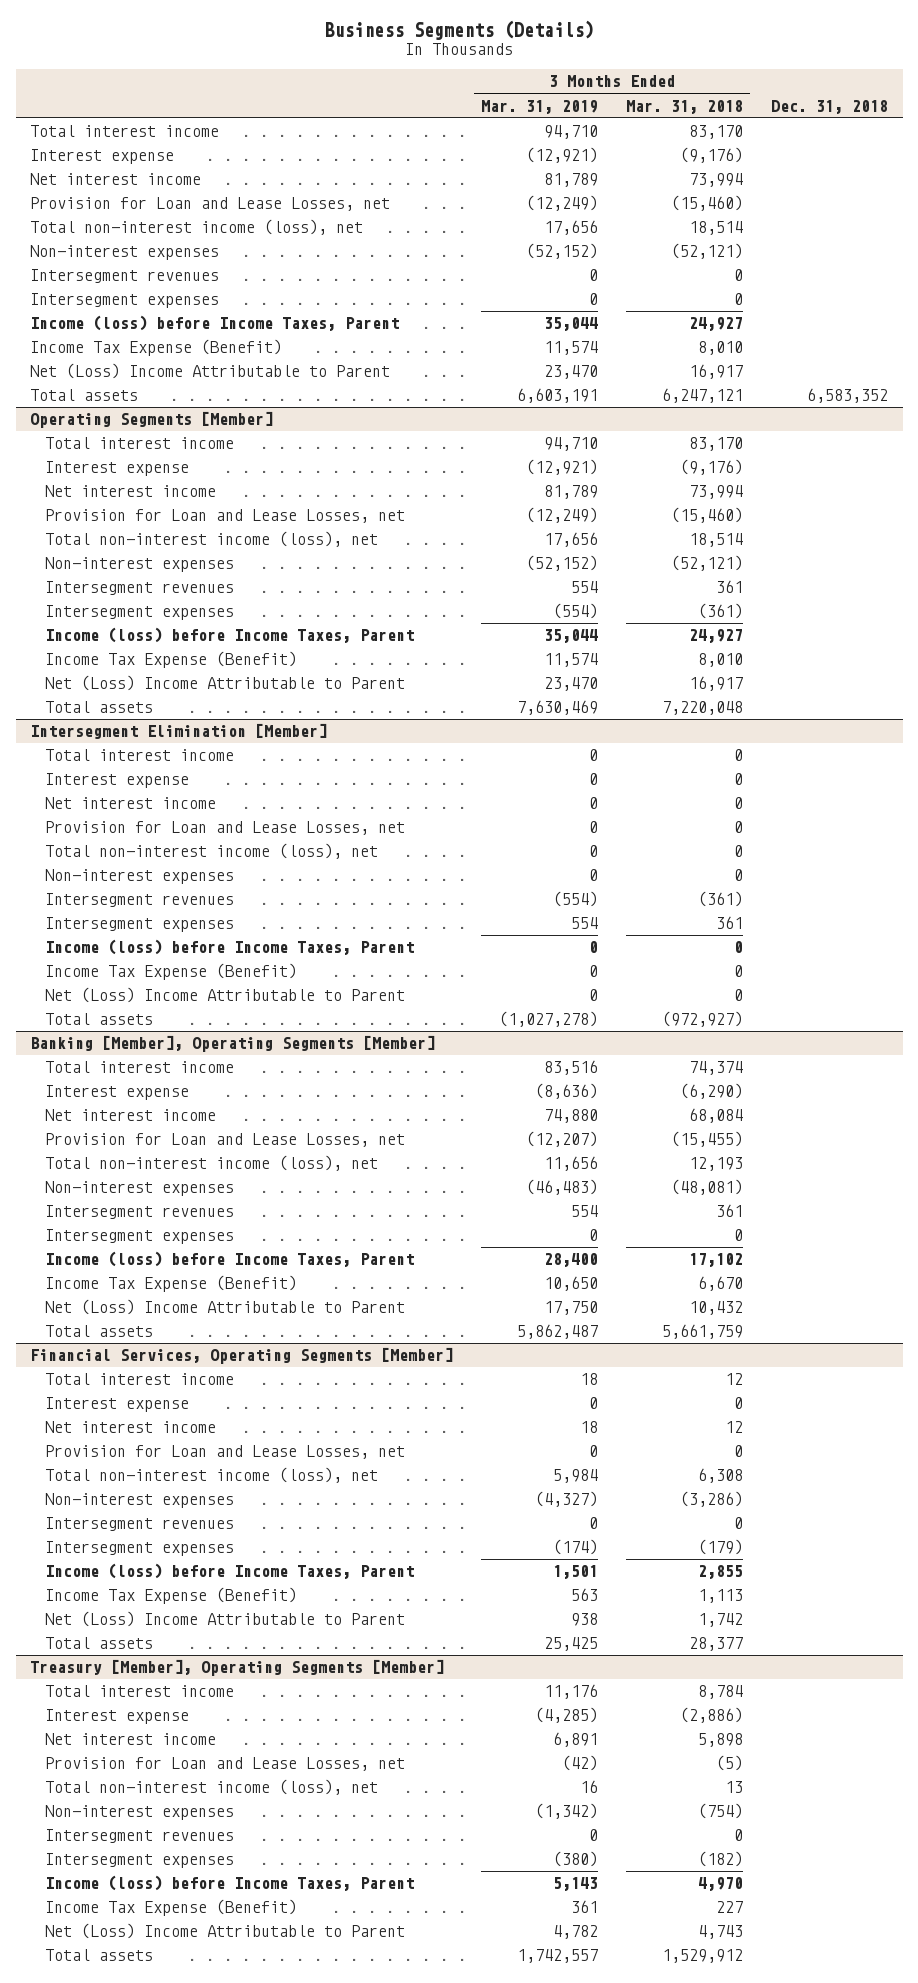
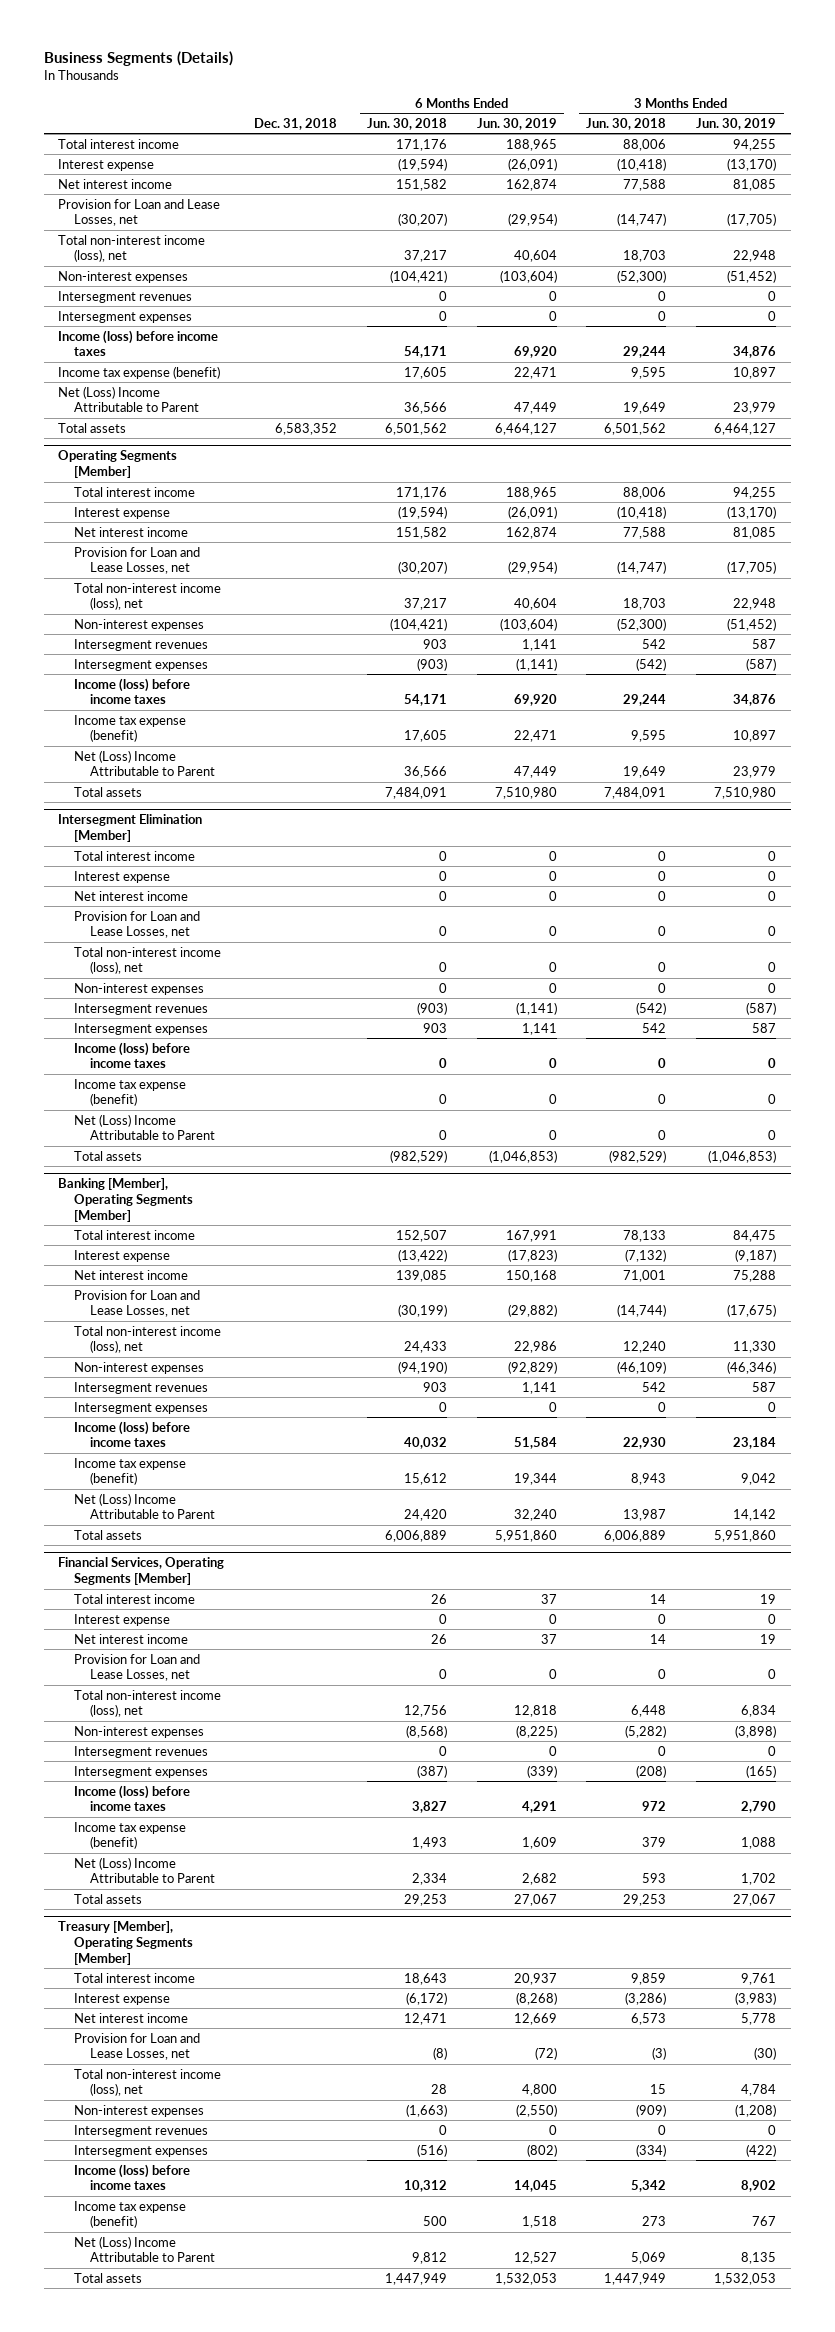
- | 3 Months Ended Mar. 31, 2019 | 3 Months Ended Mar. 31, 2018 | Dec. 31, 2018
+ | Dec. 31, 2018 | 6 Months Ended Jun. 30, 2018 | 6 Months Ended Jun. 30, 2019 | 3 Months Ended Jun. 30, 2018 | 3 Months Ended Jun. 30, 2019
- Income (loss) before Income Taxes, Parent | 35,044 | 24,927 |
- Income Tax Expense (Benefit) | 11,574 | 8,010 |
+ Income (loss) before income taxes | | 54,171 | 69,920 | 29,244 | 34,876
+ Income tax expense (benefit) | | 17,605 | 22,471 | 9,595 | 10,897
@ Operating Segments [Member]
- Income (loss) before Income Taxes, Parent | 35,044 | 24,927 |
- Income Tax Expense (Benefit) | 11,574 | 8,010 |
+ Income (loss) before income taxes | | 54,171 | 69,920 | 29,244 | 34,876
+ Income tax expense (benefit) | | 17,605 | 22,471 | 9,595 | 10,897
@ Intersegment Elimination [Member]
- Income (loss) before Income Taxes, Parent | 0 | 0 |
- Income Tax Expense (Benefit) | 0 | 0 |
+ Income (loss) before income taxes | | 0 | 0 | 0 | 0
+ Income tax expense (benefit) | | 0 | 0 | 0 | 0
@ Banking [Member], Operating Segments [Member]
- Income (loss) before Income Taxes, Parent | 28,400 | 17,102 |
- Income Tax Expense (Benefit) | 10,650 | 6,670 |
+ Income (loss) before income taxes | | 40,032 | 51,584 | 22,930 | 23,184
+ Income tax expense (benefit) | | 15,612 | 19,344 | 8,943 | 9,042
@ Financial Services, Operating Segments [Member]
- Income (loss) before Income Taxes, Parent | 1,501 | 2,855 |
- Income Tax Expense (Benefit) | 563 | 1,113 |
+ Income (loss) before income taxes | | 3,827 | 4,291 | 972 | 2,790
+ Income tax expense (benefit) | | 1,493 | 1,609 | 379 | 1,088
@ Treasury [Member], Operating Segments [Member]
- Income (loss) before Income Taxes, Parent | 5,143 | 4,970 |
- Income Tax Expense (Benefit) | 361 | 227 |
+ Income (loss) before income taxes | | 10,312 | 14,045 | 5,342 | 8,902
+ Income tax expense (benefit) | | 500 | 1,518 | 273 | 767

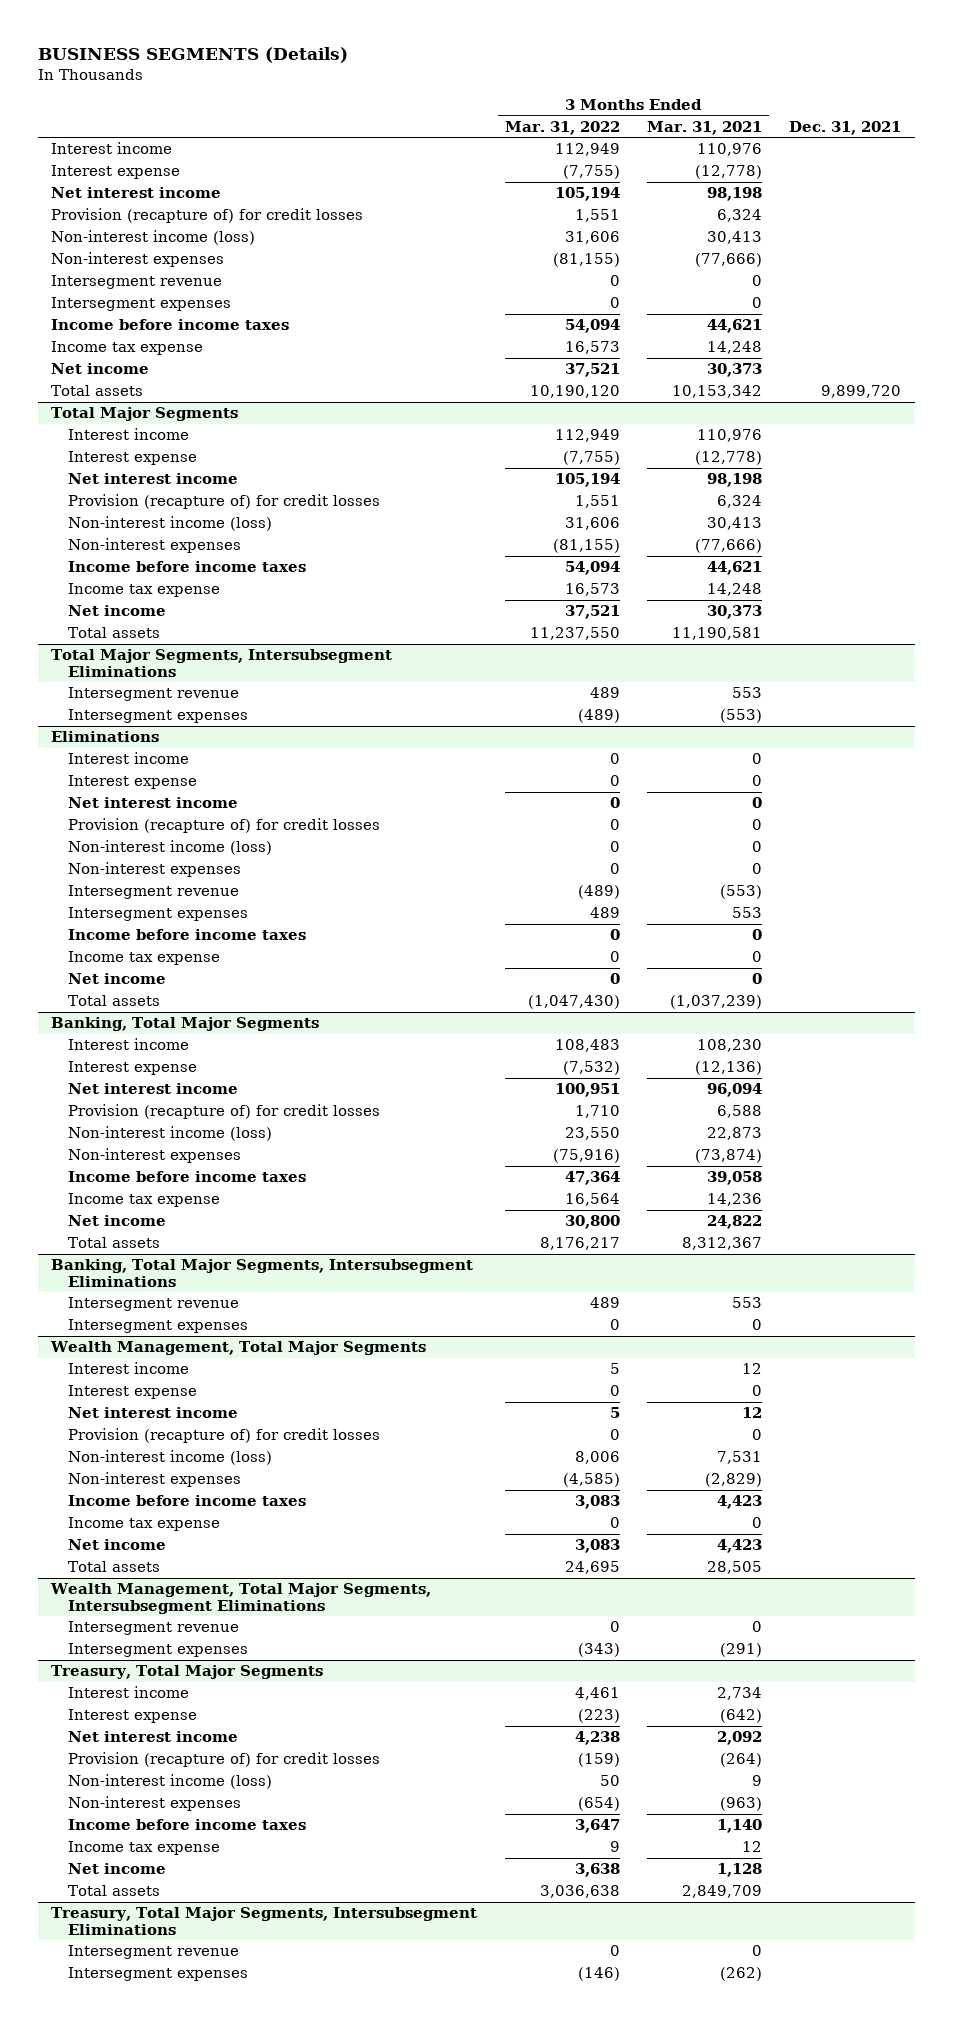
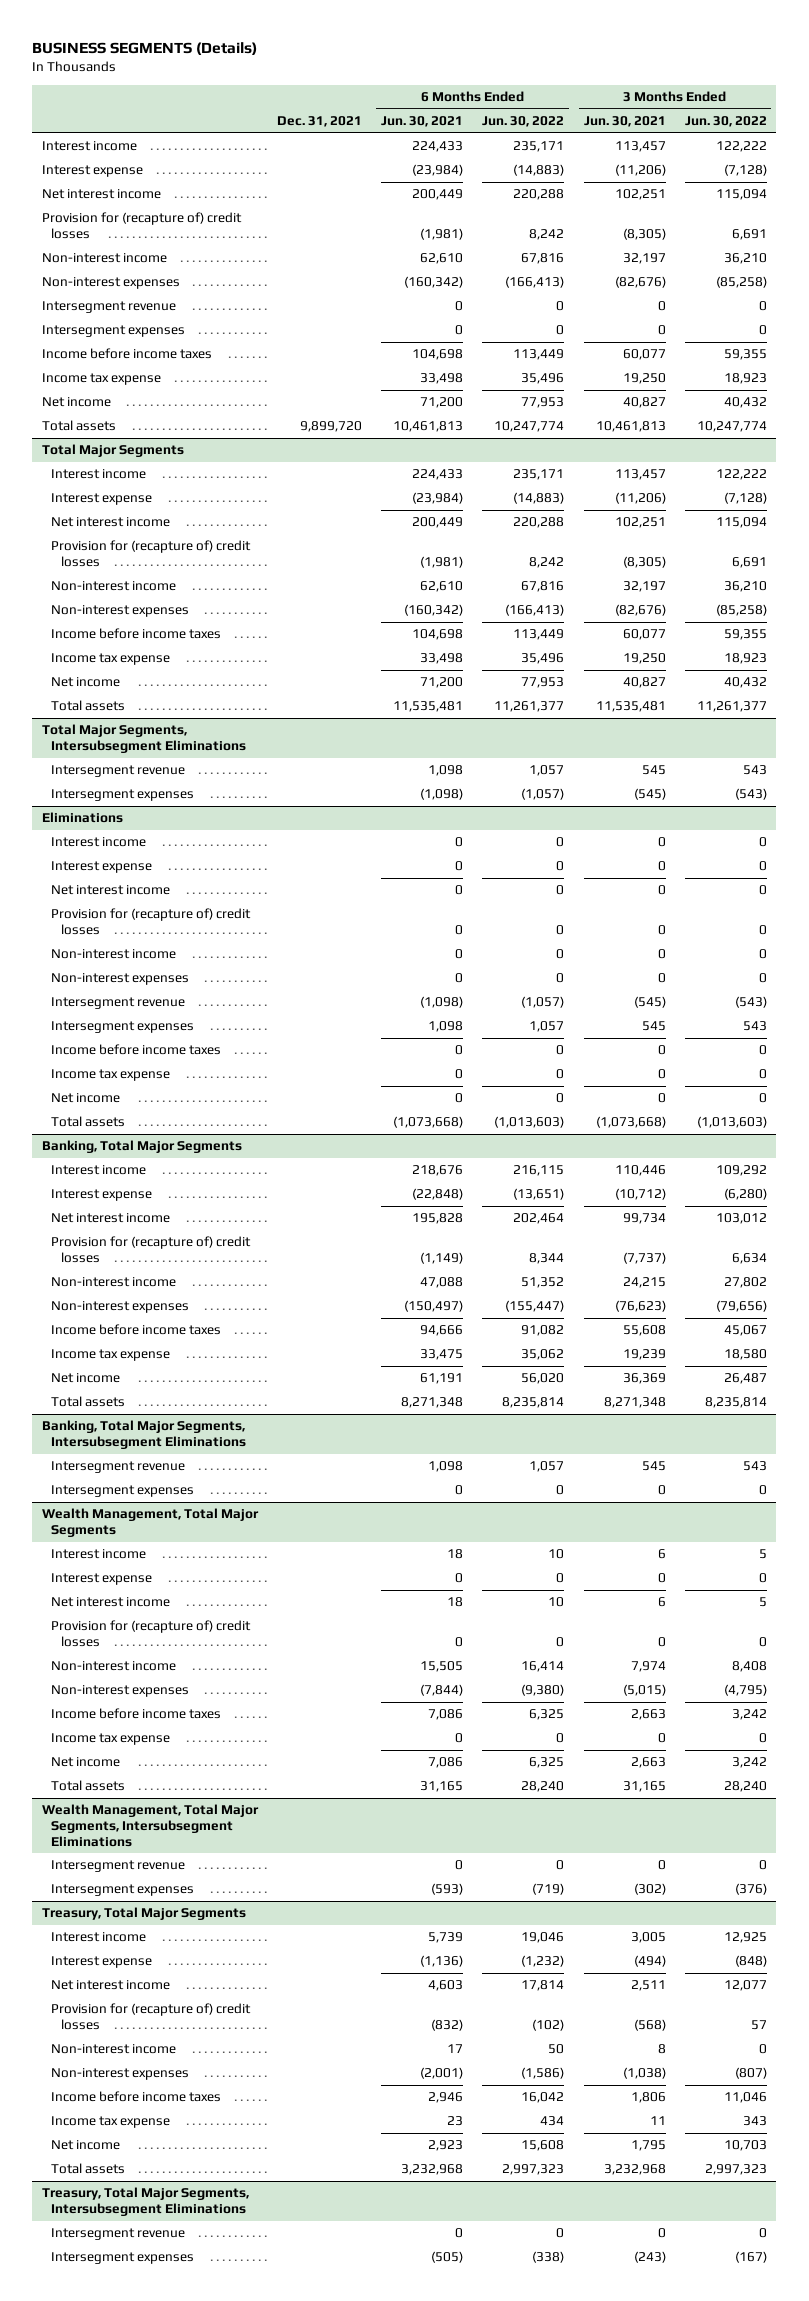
- | 3 Months Ended Mar. 31, 2022 | 3 Months Ended Mar. 31, 2021 | Dec. 31, 2021
+ | Dec. 31, 2021 | 6 Months Ended Jun. 30, 2021 | 6 Months Ended Jun. 30, 2022 | 3 Months Ended Jun. 30, 2021 | 3 Months Ended Jun. 30, 2022
- Provision (recapture of) for credit losses | 1,551 | 6,324 |
- Non-interest income (loss) | 31,606 | 30,413 |
+ Provision for (recapture of) credit losses | | (1,981) | 8,242 | (8,305) | 6,691
+ Non-interest income | | 62,610 | 67,816 | 32,197 | 36,210
@ Total Major Segments
- Provision (recapture of) for credit losses | 1,551 | 6,324 |
- Non-interest income (loss) | 31,606 | 30,413 |
+ Provision for (recapture of) credit losses | | (1,981) | 8,242 | (8,305) | 6,691
+ Non-interest income | | 62,610 | 67,816 | 32,197 | 36,210
@ Eliminations
- Provision (recapture of) for credit losses | 0 | 0 |
- Non-interest income (loss) | 0 | 0 |
+ Provision for (recapture of) credit losses | | 0 | 0 | 0 | 0
+ Non-interest income | | 0 | 0 | 0 | 0
@ Banking, Total Major Segments
- Provision (recapture of) for credit losses | 1,710 | 6,588 |
- Non-interest income (loss) | 23,550 | 22,873 |
+ Provision for (recapture of) credit losses | | (1,149) | 8,344 | (7,737) | 6,634
+ Non-interest income | | 47,088 | 51,352 | 24,215 | 27,802
@ Wealth Management, Total Major Segments
- Provision (recapture of) for credit losses | 0 | 0 |
- Non-interest income (loss) | 8,006 | 7,531 |
+ Provision for (recapture of) credit losses | | 0 | 0 | 0 | 0
+ Non-interest income | | 15,505 | 16,414 | 7,974 | 8,408
@ Treasury, Total Major Segments
- Provision (recapture of) for credit losses | (159) | (264) |
- Non-interest income (loss) | 50 | 9 |
+ Provision for (recapture of) credit losses | | (832) | (102) | (568) | 57
+ Non-interest income | | 17 | 50 | 8 | 0

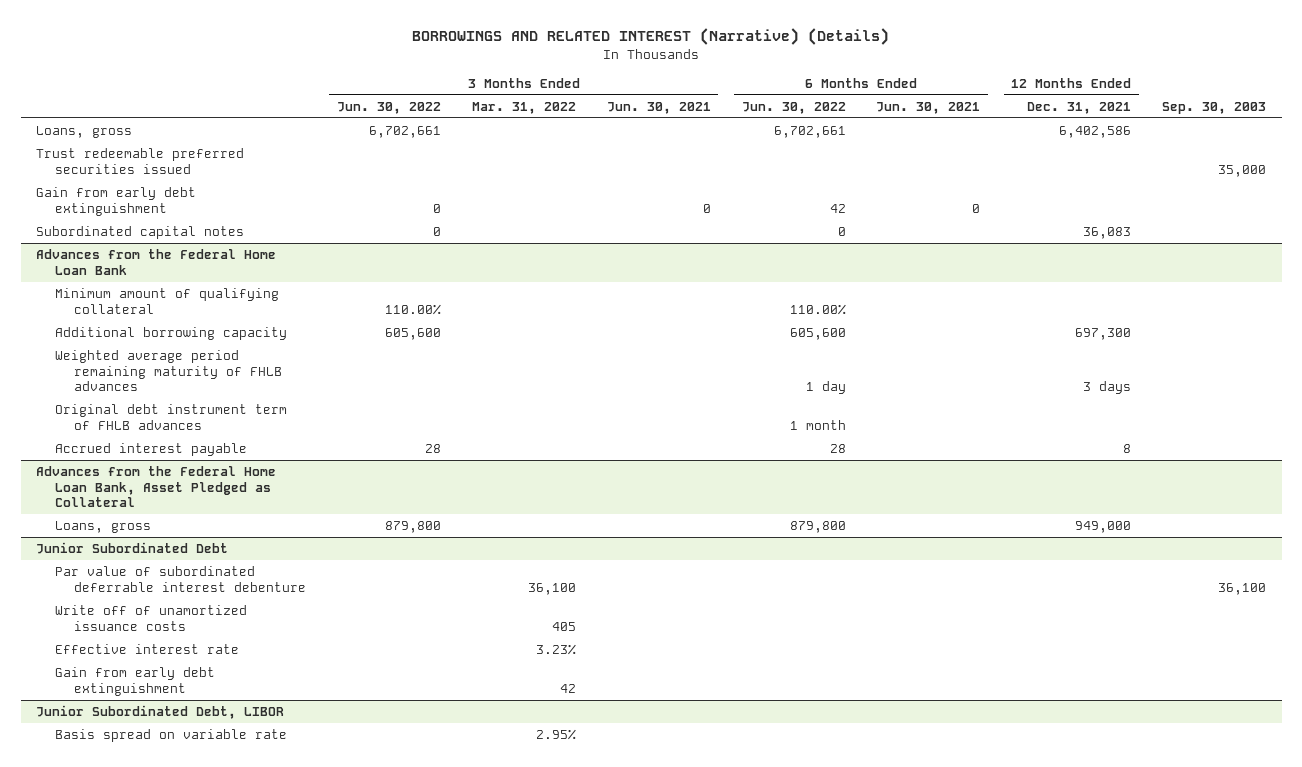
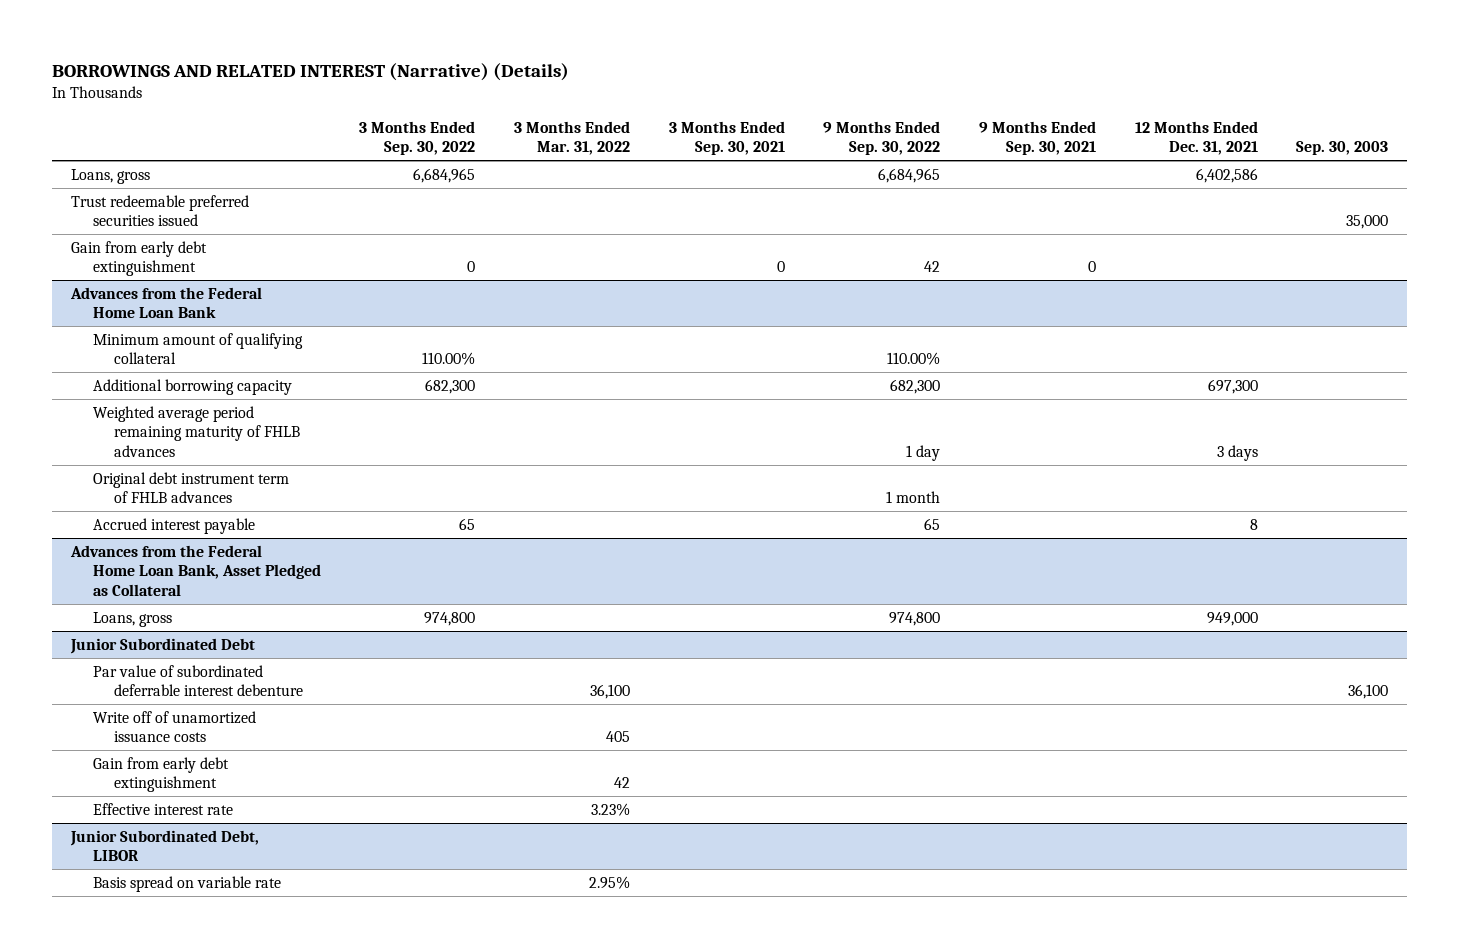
- | 3 Months Ended Jun. 30, 2022 | 3 Months Ended Mar. 31, 2022 | 3 Months Ended Jun. 30, 2021 | 6 Months Ended Jun. 30, 2022 | 6 Months Ended Jun. 30, 2021 | 12 Months Ended Dec. 31, 2021 | Sep. 30, 2003
+ | 3 Months Ended Sep. 30, 2022 | 3 Months Ended Mar. 31, 2022 | 3 Months Ended Sep. 30, 2021 | 9 Months Ended Sep. 30, 2022 | 9 Months Ended Sep. 30, 2021 | 12 Months Ended Dec. 31, 2021 | Sep. 30, 2003
- Subordinated capital notes | 0 | | | 0 | | 36,083 |
@ Junior Subordinated Debt
moved down: Effective interest rate | | 3.23% | | | | |

